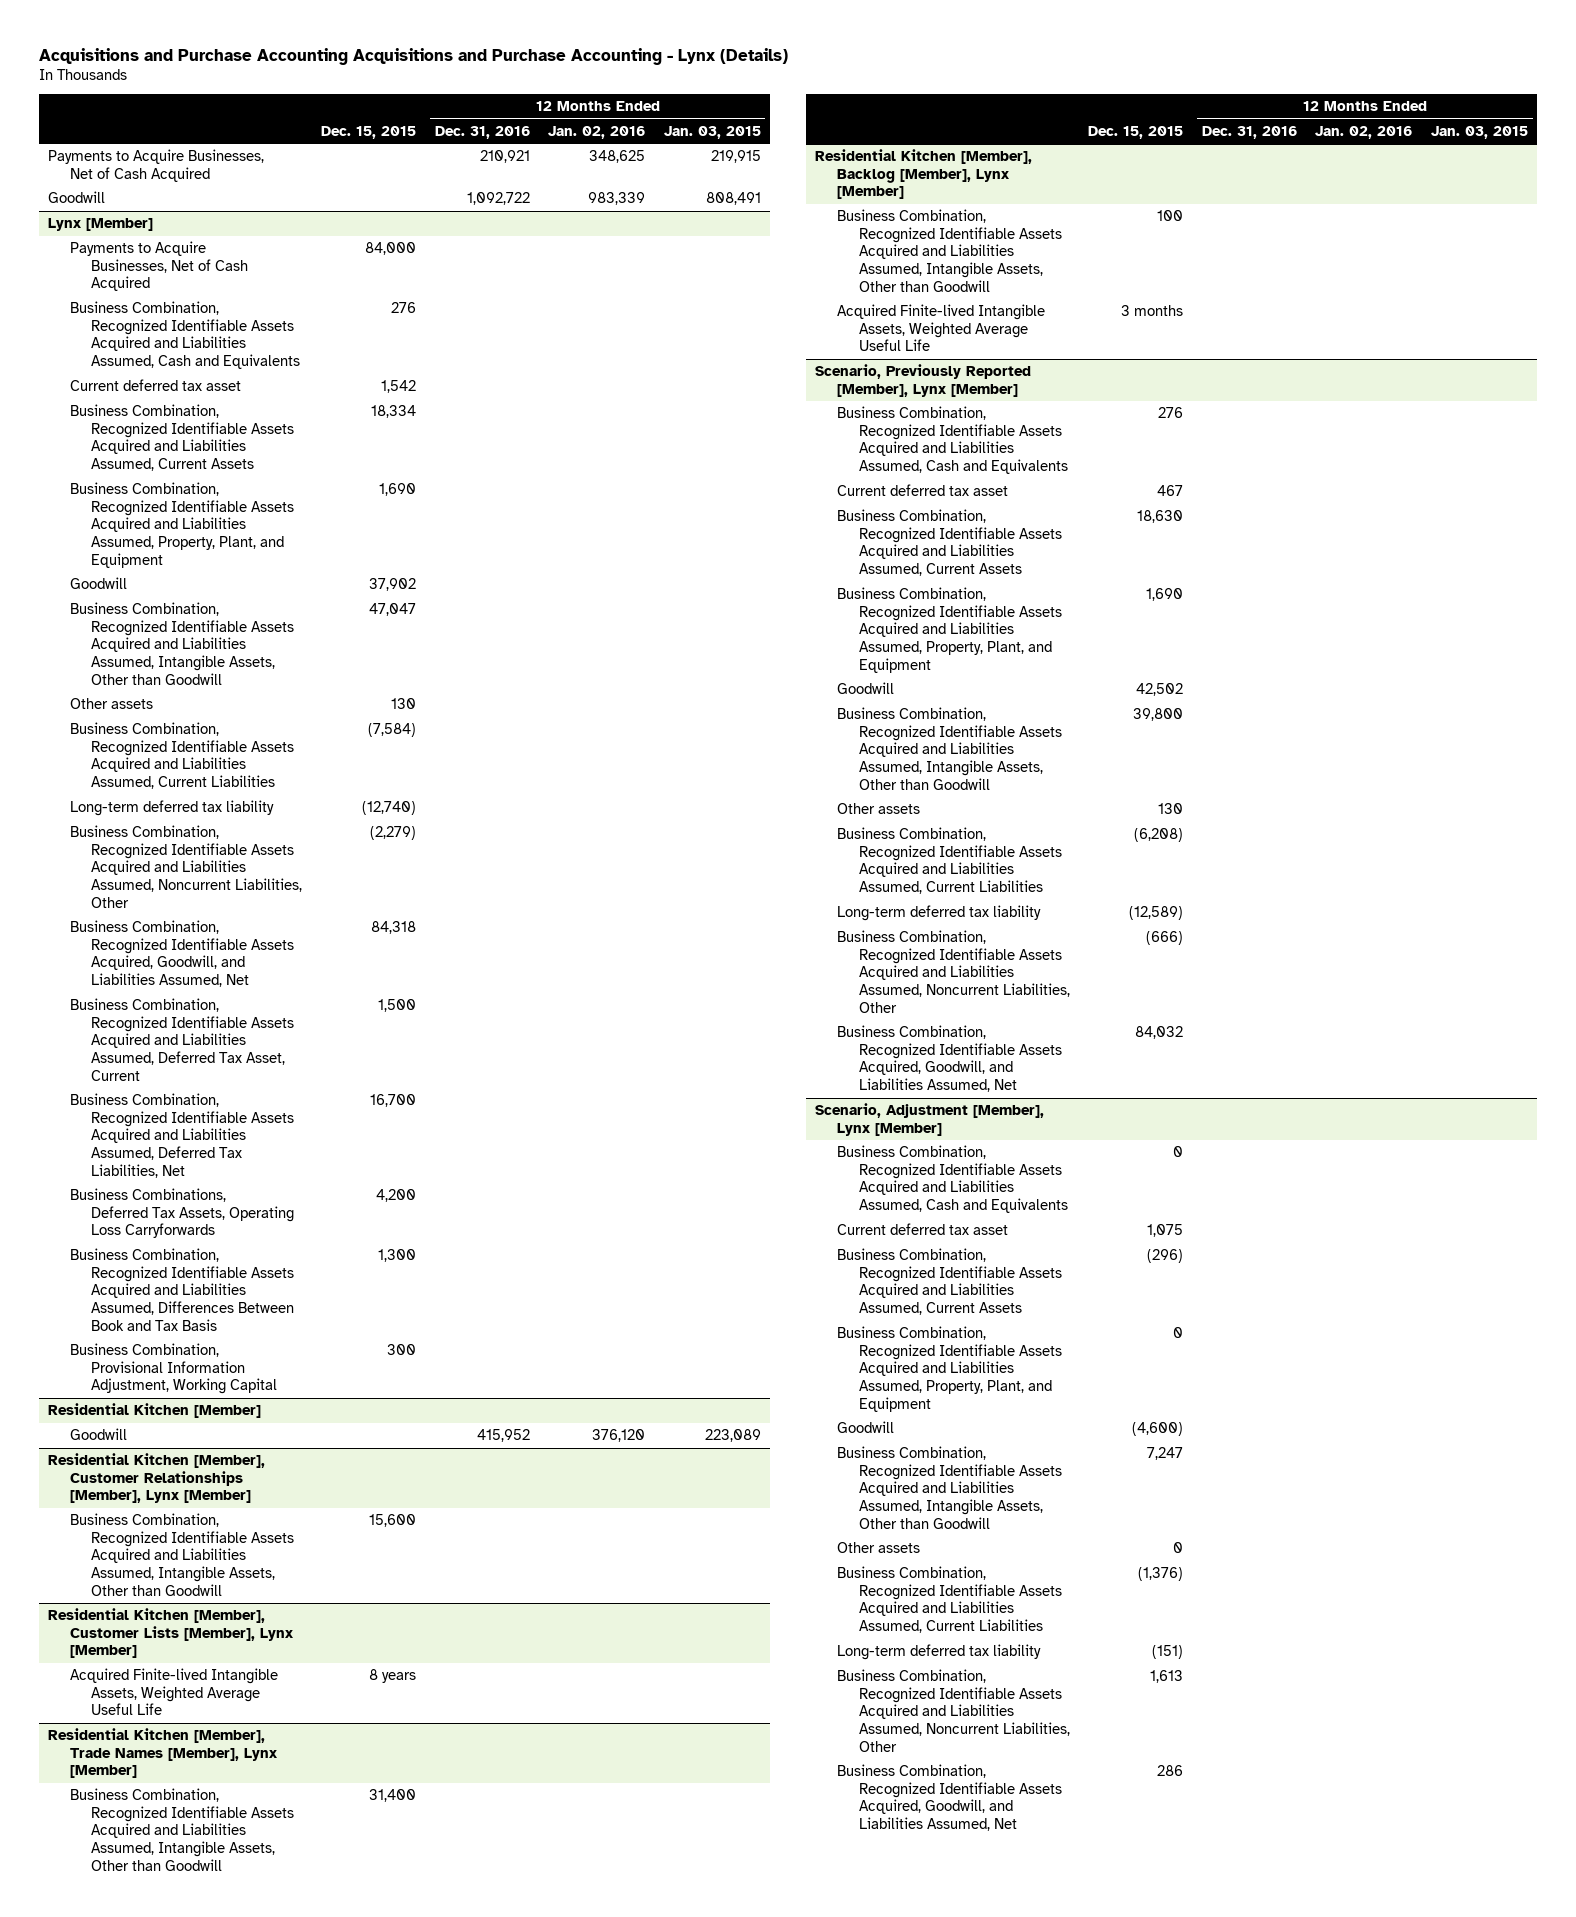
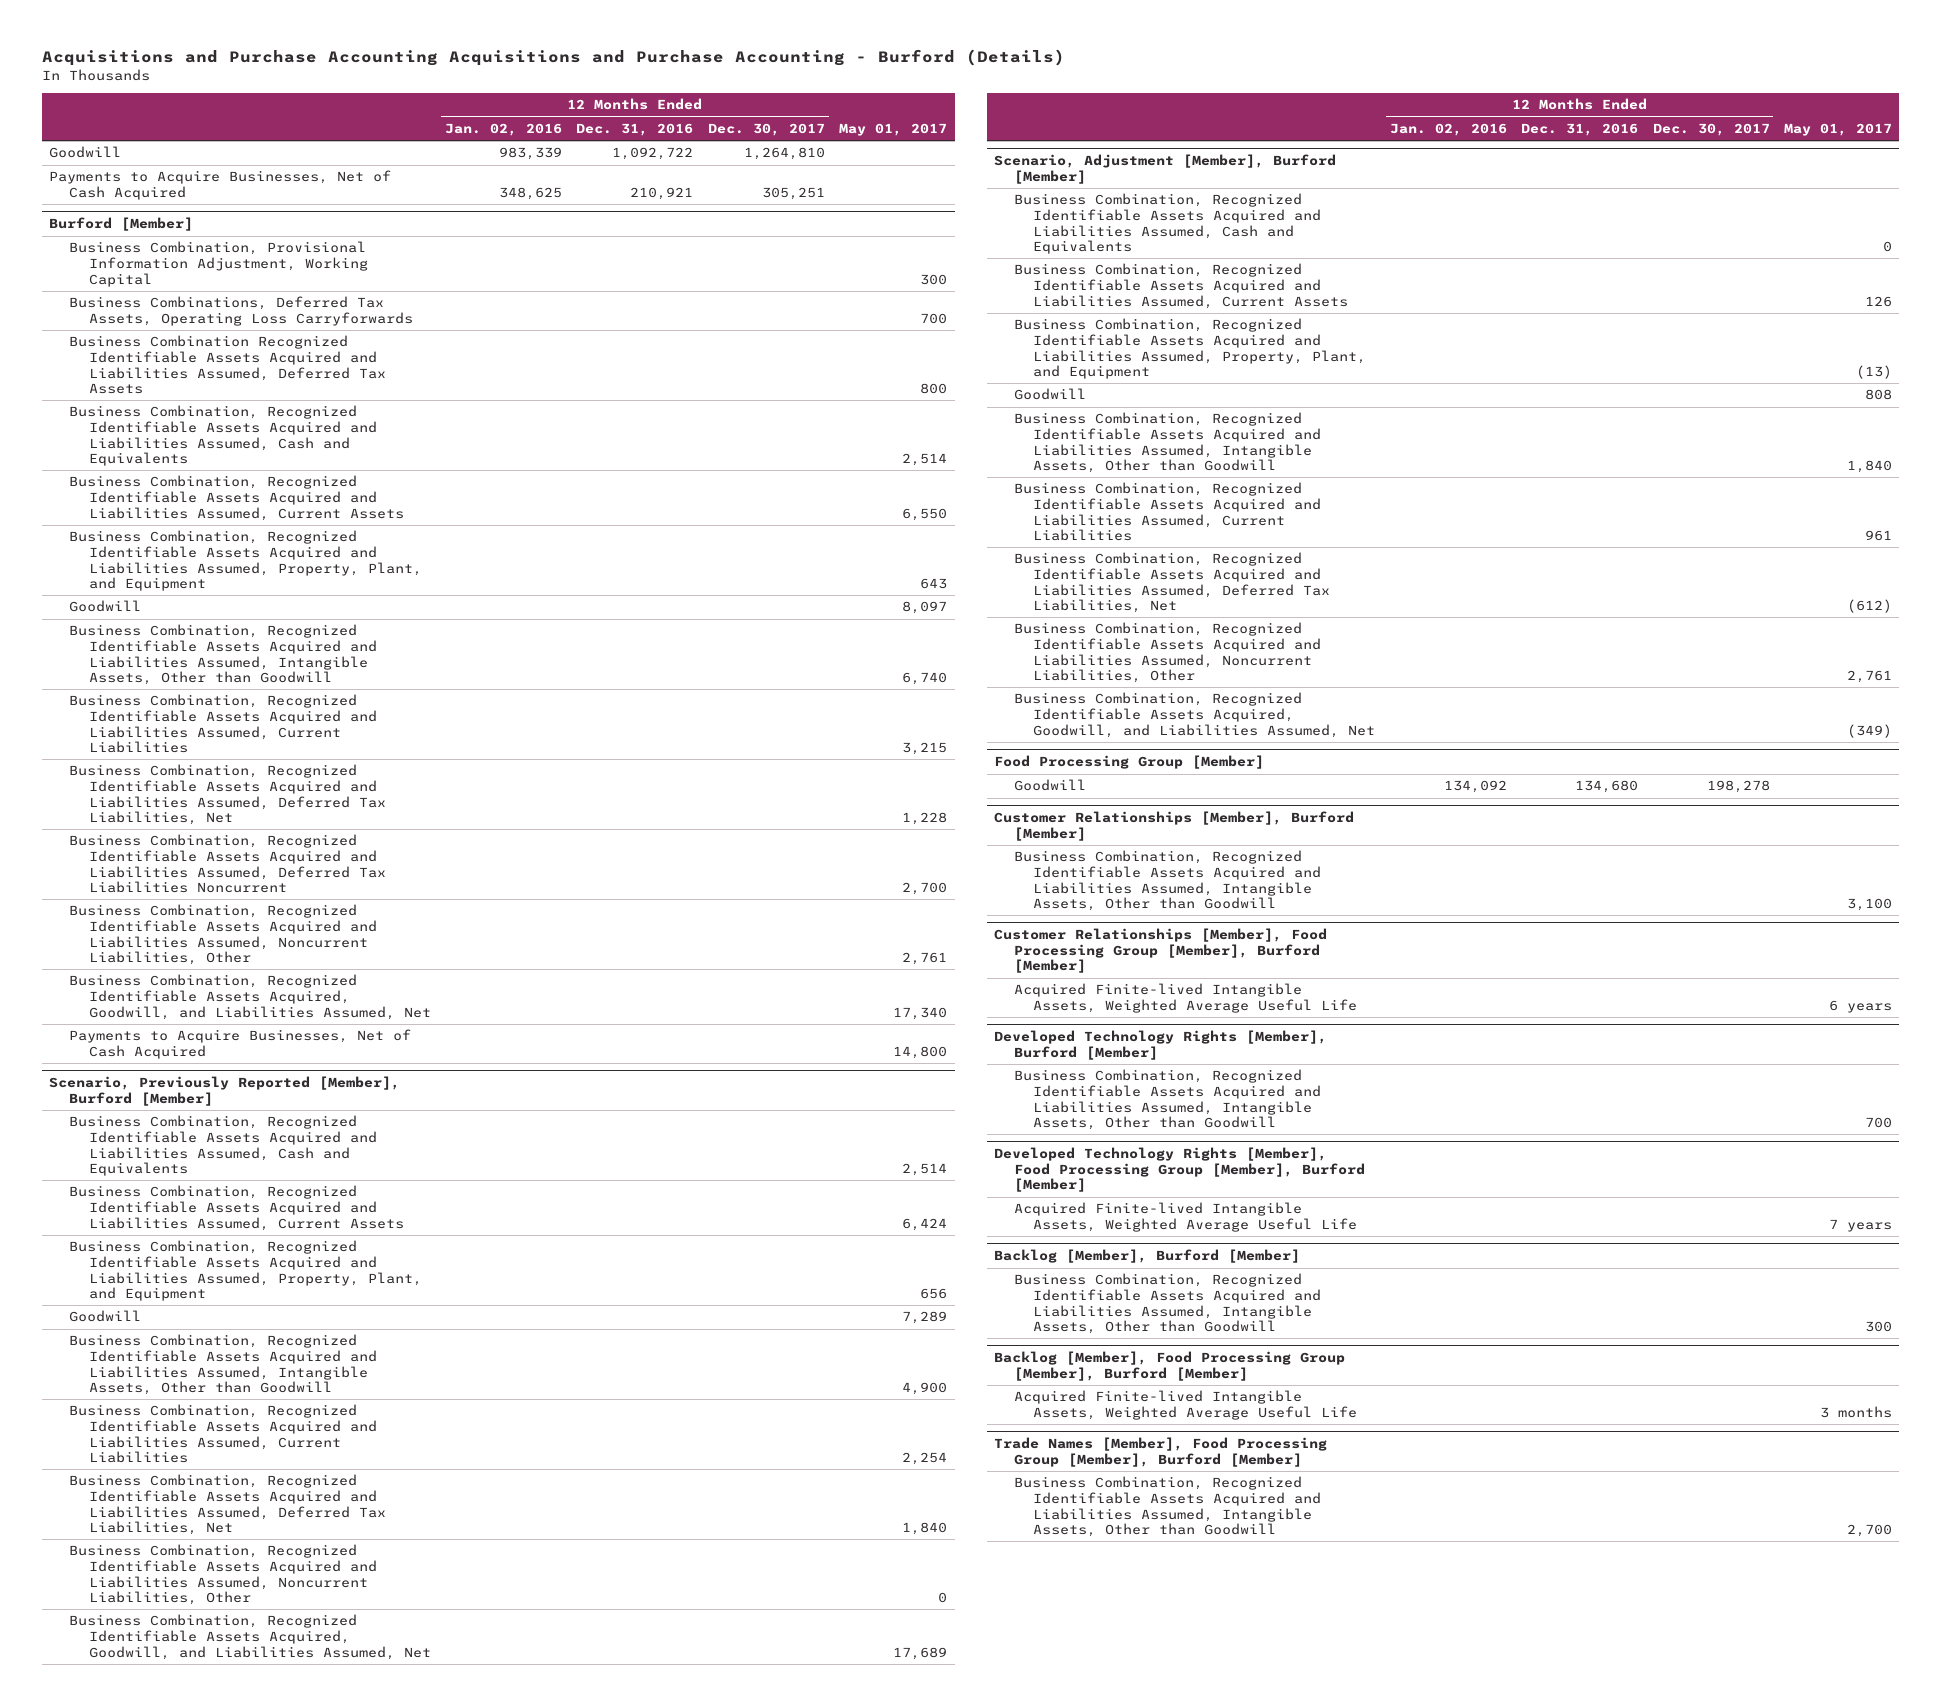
- Acquisitions and Purchase Accounting Acquisitions and Purchase Accounting - Lynx (Details)
+ Acquisitions and Purchase Accounting Acquisitions and Purchase Accounting - Burford (Details)
- | Dec. 15, 2015 | 12 Months Ended Dec. 31, 2016 | 12 Months Ended Jan. 02, 2016 | 12 Months Ended Jan. 03, 2015
+ | 12 Months Ended Jan. 02, 2016 | 12 Months Ended Dec. 31, 2016 | 12 Months Ended Dec. 30, 2017 | May 01, 2017
- Lynx [Member]
- Payments to Acquire Businesses, Net of Cash Acquired | 84,000 | | |
- Business Combination, Recognized Identifiable Assets Acquired and Liabilities Assumed, Cash and Equivalents | 276 | | |
- Current deferred tax asset | 1,542 | | |
- Business Combination, Recognized Identifiable Assets Acquired and Liabilities Assumed, Current Assets | 18,334 | | |
- Business Combination, Recognized Identifiable Assets Acquired and Liabilities Assumed, Property, Plant, and Equipment | 1,690 | | |
- Goodwill | 37,902 | | |
- Business Combination, Recognized Identifiable Assets Acquired and Liabilities Assumed, Intangible Assets, Other than Goodwill | 47,047 | | |
- Other assets | 130 | | |
- Business Combination, Recognized Identifiable Assets Acquired and Liabilities Assumed, Current Liabilities | (7,584) | | |
- Long-term deferred tax liability | (12,740) | | |
- Business Combination, Recognized Identifiable Assets Acquired and Liabilities Assumed, Noncurrent Liabilities, Other | (2,279) | | |
- Business Combination, Recognized Identifiable Assets Acquired, Goodwill, and Liabilities Assumed, Net | 84,318 | | |
- Business Combination, Recognized Identifiable Assets Acquired and Liabilities Assumed, Deferred Tax Asset, Current | 1,500 | | |
- Business Combination, Recognized Identifiable Assets Acquired and Liabilities Assumed, Deferred Tax Liabilities, Net | 16,700 | | |
- Business Combinations, Deferred Tax Assets, Operating Loss Carryforwards | 4,200 | | |
- Business Combination, Recognized Identifiable Assets Acquired and Liabilities Assumed, Differences Between Book and Tax Basis | 1,300 | | |
- Business Combination, Provisional Information Adjustment, Working Capital | 300 | | |
- Residential Kitchen [Member]
- Goodwill | | 415,952 | 376,120 | 223,089
- Residential Kitchen [Member], Customer Relationships [Member], Lynx [Member]
- Business Combination, Recognized Identifiable Assets Acquired and Liabilities Assumed, Intangible Assets, Other than Goodwill | 15,600 | | |
- Residential Kitchen [Member], Customer Lists [Member], Lynx [Member]
- Acquired Finite-lived Intangible Assets, Weighted Average Useful Life | 8 years | | |
- Residential Kitchen [Member], Trade Names [Member], Lynx [Member]
- Business Combination, Recognized Identifiable Assets Acquired and Liabilities Assumed, Intangible Assets, Other than Goodwill | 31,400 | | |
- Residential Kitchen [Member], Backlog [Member], Lynx [Member]
- Business Combination, Recognized Identifiable Assets Acquired and Liabilities Assumed, Intangible Assets, Other than Goodwill | 100 | | |
- Acquired Finite-lived Intangible Assets, Weighted Average Useful Life | 3 months | | |
- Scenario, Previously Reported [Member], Lynx [Member]
moved down: Payments to Acquire Businesses, Net of Cash Acquired | 348,625 | 210,921 | 305,251 |
+ Burford [Member]
+ Business Combination, Provisional Information Adjustment, Working Capital | | | | 300
+ Business Combinations, Deferred Tax Assets, Operating Loss Carryforwards | | | | 700
+ Business Combination Recognized Identifiable Assets Acquired and Liabilities Assumed, Deferred Tax Assets | | | | 800
+ Business Combination, Recognized Identifiable Assets Acquired and Liabilities Assumed, Cash and Equivalents | | | | 2,514
+ Business Combination, Recognized Identifiable Assets Acquired and Liabilities Assumed, Current Assets | | | | 6,550
+ Business Combination, Recognized Identifiable Assets Acquired and Liabilities Assumed, Property, Plant, and Equipment | | | | 643
+ Goodwill | | | | 8,097
+ Business Combination, Recognized Identifiable Assets Acquired and Liabilities Assumed, Intangible Assets, Other than Goodwill | | | | 6,740
+ Business Combination, Recognized Identifiable Assets Acquired and Liabilities Assumed, Current Liabilities | | | | 3,215
+ Business Combination, Recognized Identifiable Assets Acquired and Liabilities Assumed, Deferred Tax Liabilities, Net | | | | 1,228
+ Business Combination, Recognized Identifiable Assets Acquired and Liabilities Assumed, Deferred Tax Liabilities Noncurrent | | | | 2,700
+ Business Combination, Recognized Identifiable Assets Acquired and Liabilities Assumed, Noncurrent Liabilities, Other | | | | 2,761
+ Business Combination, Recognized Identifiable Assets Acquired, Goodwill, and Liabilities Assumed, Net | | | | 17,340
+ Payments to Acquire Businesses, Net of Cash Acquired | | | | 14,800
+ Scenario, Previously Reported [Member], Burford [Member]
- Current deferred tax asset | 467 | | |
- Other assets | 130 | | |
- Long-term deferred tax liability | (12,589) | | |
+ Business Combination, Recognized Identifiable Assets Acquired and Liabilities Assumed, Deferred Tax Liabilities, Net | | | | 1,840
- Scenario, Adjustment [Member], Lynx [Member]
+ Scenario, Adjustment [Member], Burford [Member]
- Current deferred tax asset | 1,075 | | |
- Other assets | 0 | | |
- Long-term deferred tax liability | (151) | | |
+ Business Combination, Recognized Identifiable Assets Acquired and Liabilities Assumed, Deferred Tax Liabilities, Net | | | | (612)
+ Food Processing Group [Member]
+ Goodwill | 134,092 | 134,680 | 198,278 |
+ Customer Relationships [Member], Burford [Member]
+ Business Combination, Recognized Identifiable Assets Acquired and Liabilities Assumed, Intangible Assets, Other than Goodwill | | | | 3,100
+ Customer Relationships [Member], Food Processing Group [Member], Burford [Member]
+ Acquired Finite-lived Intangible Assets, Weighted Average Useful Life | | | | 6 years
+ Developed Technology Rights [Member], Burford [Member]
+ Business Combination, Recognized Identifiable Assets Acquired and Liabilities Assumed, Intangible Assets, Other than Goodwill | | | | 700
+ Developed Technology Rights [Member], Food Processing Group [Member], Burford [Member]
+ Acquired Finite-lived Intangible Assets, Weighted Average Useful Life | | | | 7 years
+ Backlog [Member], Burford [Member]
+ Business Combination, Recognized Identifiable Assets Acquired and Liabilities Assumed, Intangible Assets, Other than Goodwill | | | | 300
+ Backlog [Member], Food Processing Group [Member], Burford [Member]
+ Acquired Finite-lived Intangible Assets, Weighted Average Useful Life | | | | 3 months
+ Trade Names [Member], Food Processing Group [Member], Burford [Member]
+ Business Combination, Recognized Identifiable Assets Acquired and Liabilities Assumed, Intangible Assets, Other than Goodwill | | | | 2,700

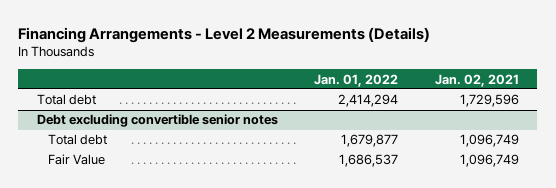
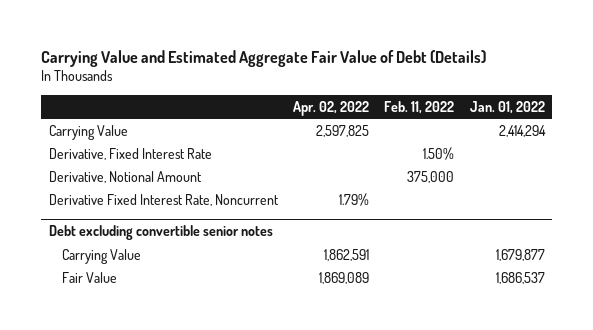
- Financing Arrangements - Level 2 Measurements (Details)
+ Carrying Value and Estimated Aggregate Fair Value of Debt (Details)
- | Jan. 01, 2022 | Jan. 02, 2021
+ | Apr. 02, 2022 | Feb. 11, 2022 | Jan. 01, 2022
- Total debt | 2,414,294 | 1,729,596
+ Carrying Value | 2,597,825 | | 2,414,294
+ Derivative, Fixed Interest Rate | | 1.50% |
+ Derivative, Notional Amount | | 375,000 |
+ Derivative Fixed Interest Rate, Noncurrent | 1.79% | |
@ Debt excluding convertible senior notes
- Total debt | 1,679,877 | 1,096,749
+ Carrying Value | 1,862,591 | | 1,679,877

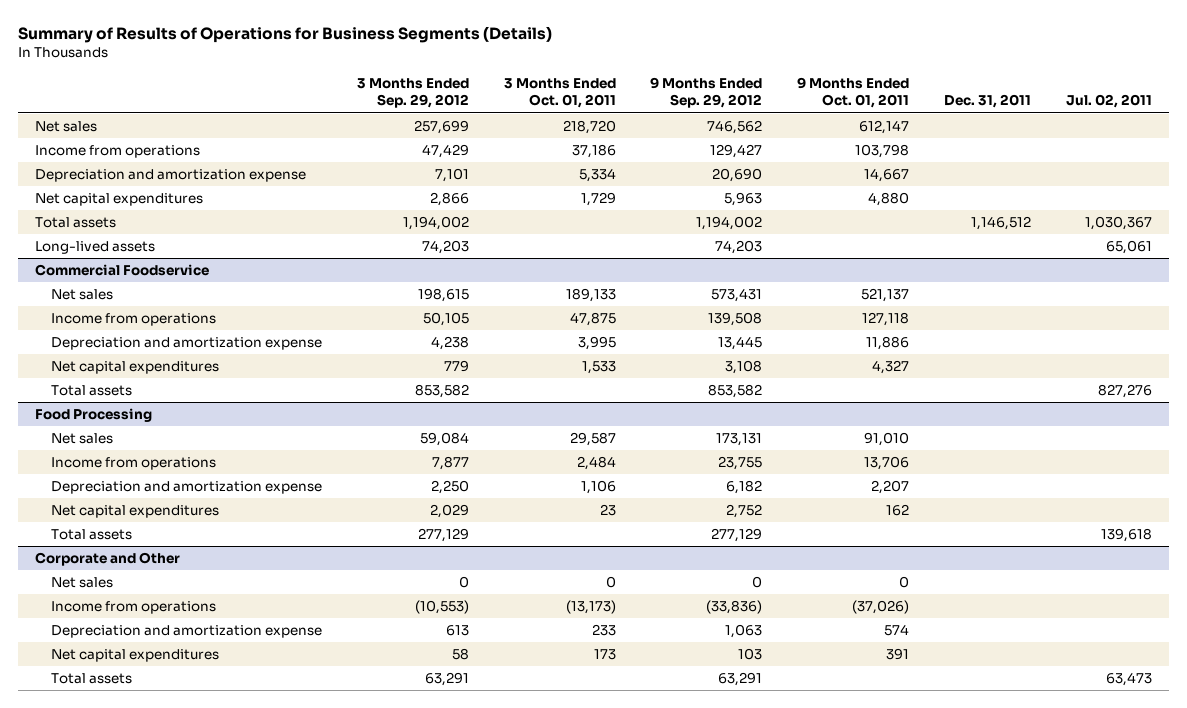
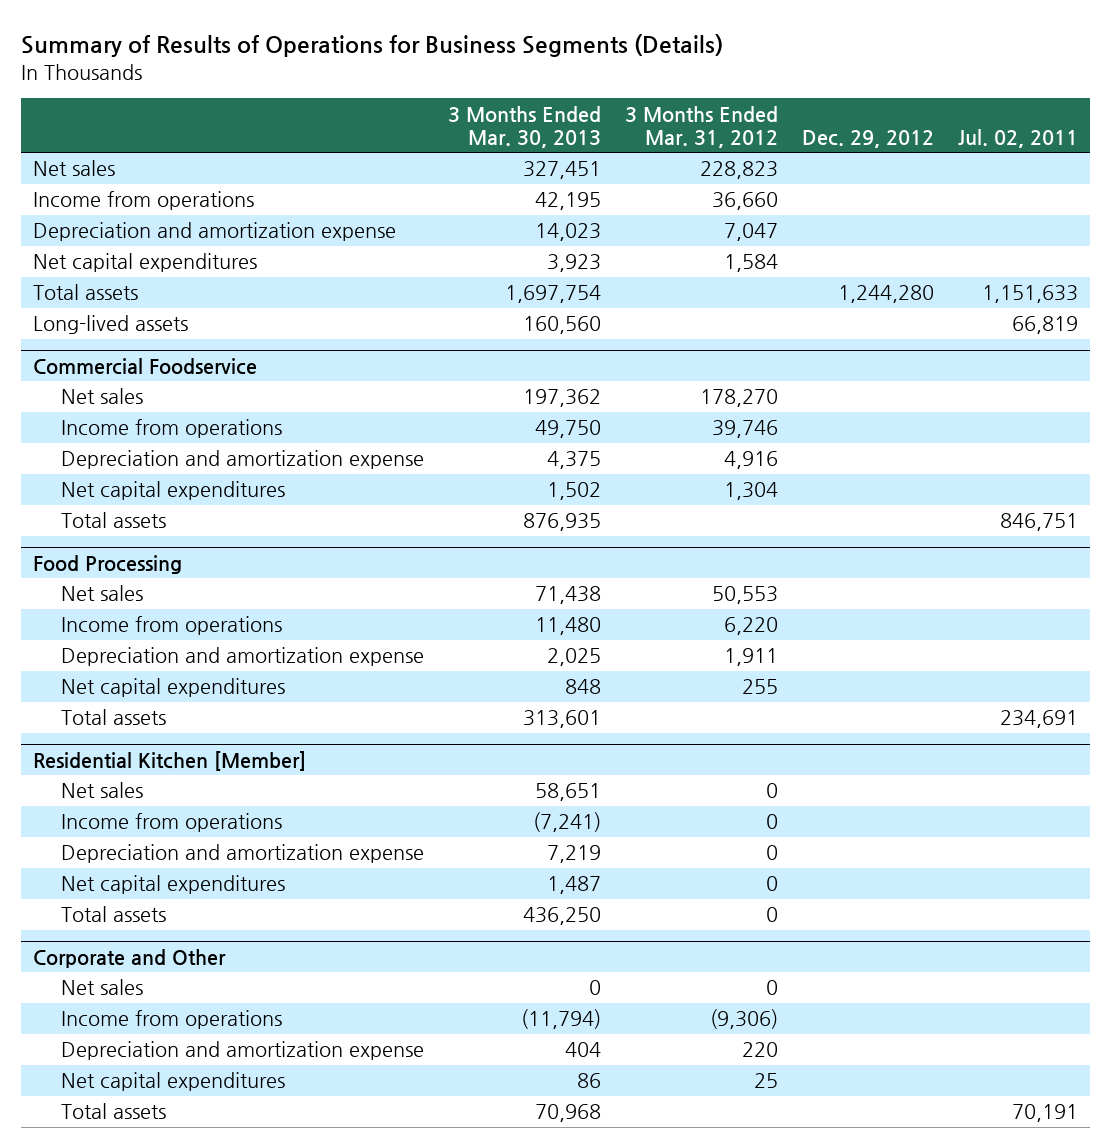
- | 3 Months Ended Sep. 29, 2012 | 3 Months Ended Oct. 01, 2011 | 9 Months Ended Sep. 29, 2012 | 9 Months Ended Oct. 01, 2011 | Dec. 31, 2011 | Jul. 02, 2011
+ | 3 Months Ended Mar. 30, 2013 | 3 Months Ended Mar. 31, 2012 | Dec. 29, 2012 | Jul. 02, 2011
- Total assets | 1,194,002 | | 1,194,002 | | 1,146,512 | 1,030,367
- Long-lived assets | 74,203 | | 74,203 | | | 65,061
+ Total assets | 1,697,754 | | 1,244,280 | 1,151,633
+ Long-lived assets | 160,560 | | | 66,819
@ Commercial Foodservice
- Total assets | 853,582 | | 853,582 | | | 827,276
+ Total assets | 876,935 | | | 846,751
@ Food Processing
- Total assets | 277,129 | | 277,129 | | | 139,618
+ Total assets | 313,601 | | | 234,691
+ Residential Kitchen [Member]
+ Net sales | 58,651 | 0 | |
+ Income from operations | (7,241) | 0 | |
+ Depreciation and amortization expense | 7,219 | 0 | |
+ Net capital expenditures | 1,487 | 0 | |
+ Total assets | 436,250 | 0 | |
@ Corporate and Other
- Total assets | 63,291 | | 63,291 | | | 63,473
+ Total assets | 70,968 | | | 70,191

